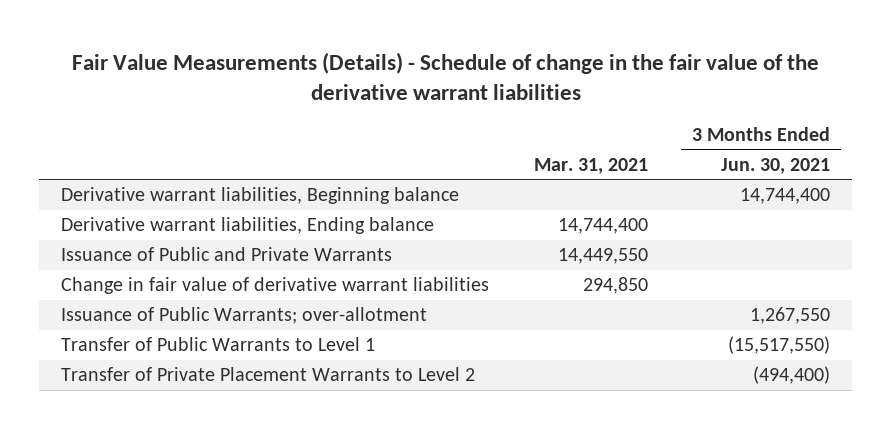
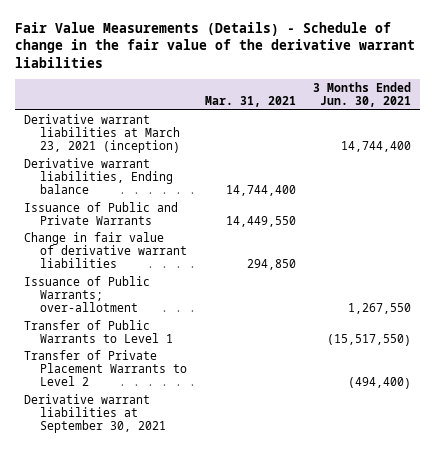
- Derivative warrant liabilities, Beginning balance | | 14,744,400
+ Derivative warrant liabilities at March 23, 2021 (inception) | | 14,744,400
+ Derivative warrant liabilities at September 30, 2021

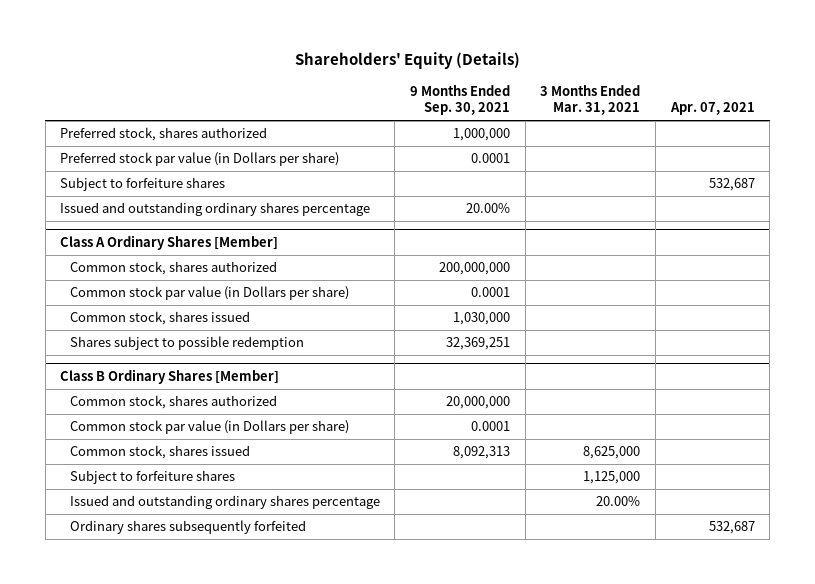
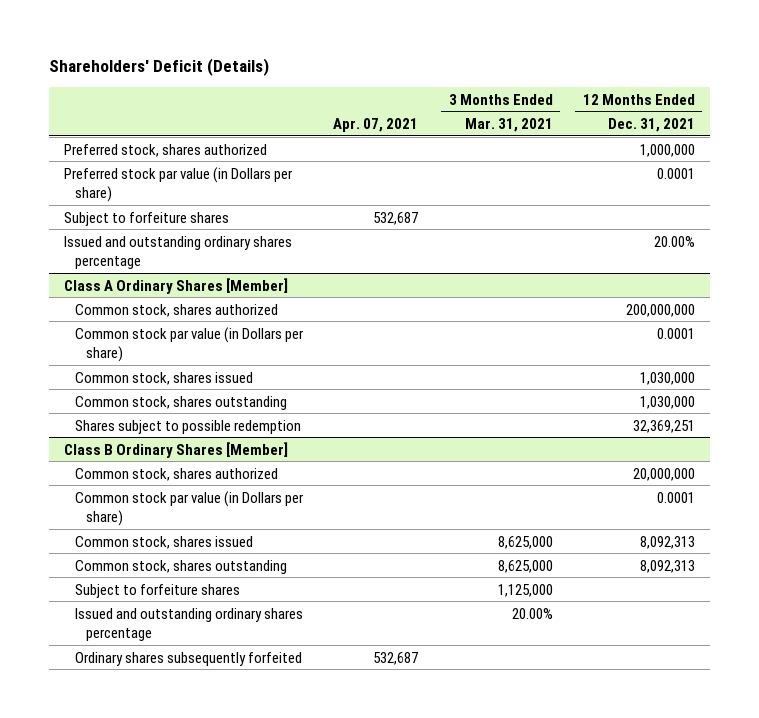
- Shareholders' Equity (Details)
+ Shareholders' Deficit (Details)
- | 9 Months Ended Sep. 30, 2021 | 3 Months Ended Mar. 31, 2021 | Apr. 07, 2021
+ | Apr. 07, 2021 | 3 Months Ended Mar. 31, 2021 | 12 Months Ended Dec. 31, 2021
@ Class A Ordinary Shares [Member]
+ Common stock, shares outstanding | | | 1,030,000
@ Class B Ordinary Shares [Member]
+ Common stock, shares outstanding | | 8,625,000 | 8,092,313

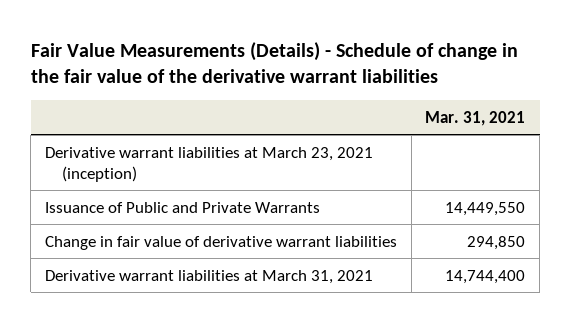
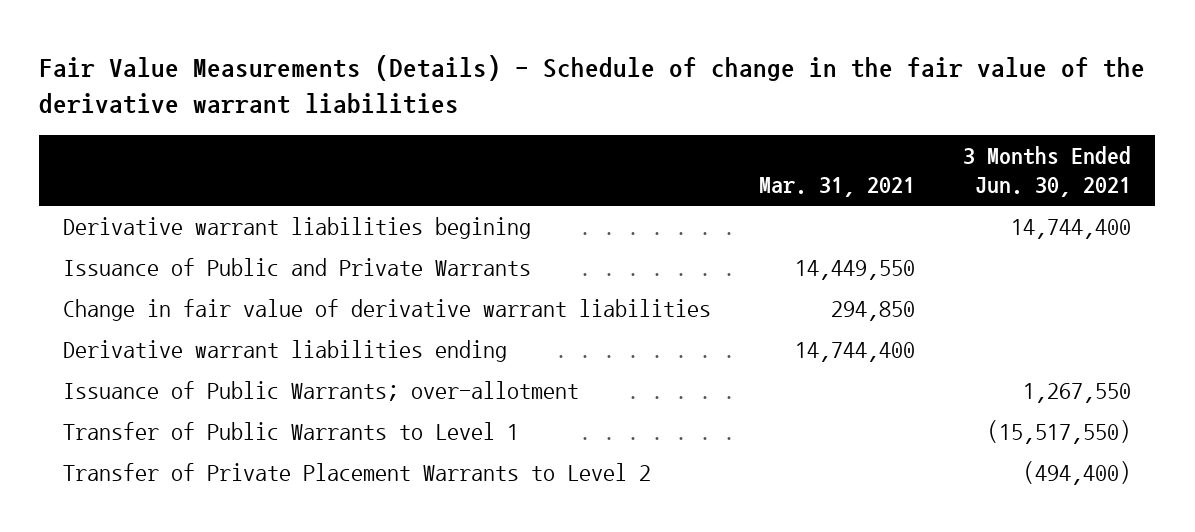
- | Mar. 31, 2021
+ | Mar. 31, 2021 | 3 Months Ended Jun. 30, 2021
- Derivative warrant liabilities at March 23, 2021 (inception)
+ Derivative warrant liabilities begining | | 14,744,400
- Derivative warrant liabilities at March 31, 2021 | 14,744,400
+ Derivative warrant liabilities ending | 14,744,400 |
+ Issuance of Public Warrants; over-allotment | | 1,267,550
+ Transfer of Public Warrants to Level 1 | | (15,517,550)
+ Transfer of Private Placement Warrants to Level 2 | | (494,400)

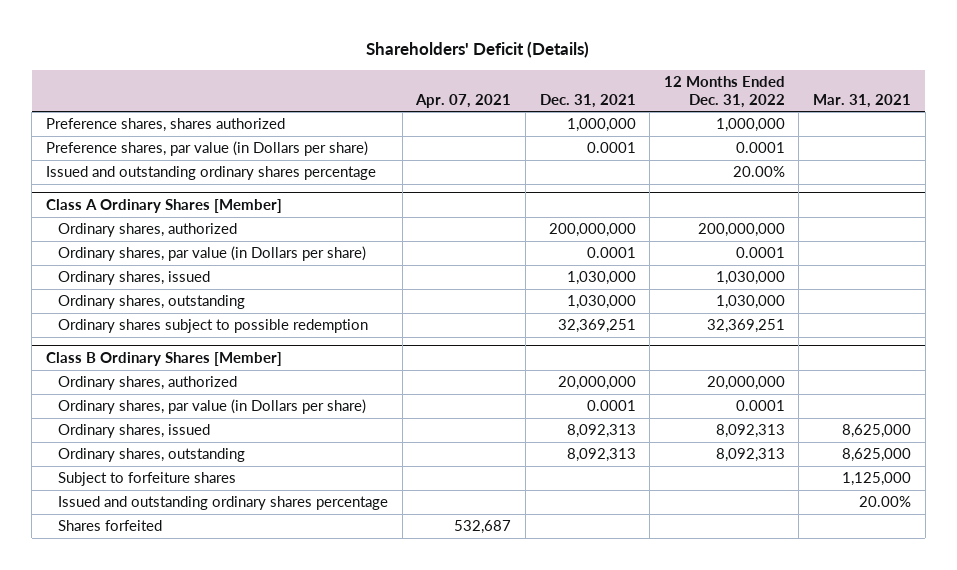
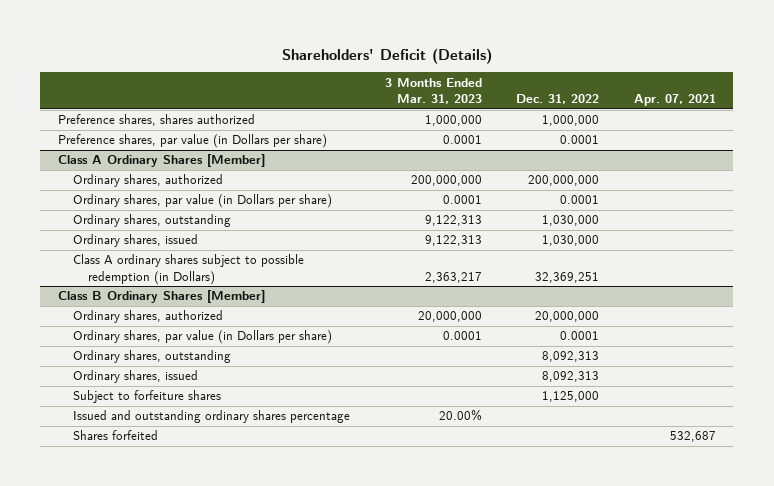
- | Apr. 07, 2021 | Dec. 31, 2021 | 12 Months Ended Dec. 31, 2022 | Mar. 31, 2021
+ | 3 Months Ended Mar. 31, 2023 | Dec. 31, 2022 | Apr. 07, 2021
- Issued and outstanding ordinary shares percentage | | | 20.00% |
@ Class A Ordinary Shares [Member]
- Ordinary shares subject to possible redemption | | 32,369,251 | 32,369,251 |
moved down: Ordinary shares, issued | 9,122,313 | 1,030,000 |
+ Class A ordinary shares subject to possible redemption (in Dollars) | 2,363,217 | 32,369,251 |
@ Class B Ordinary Shares [Member]
moved down: Ordinary shares, issued | | 8,092,313 |

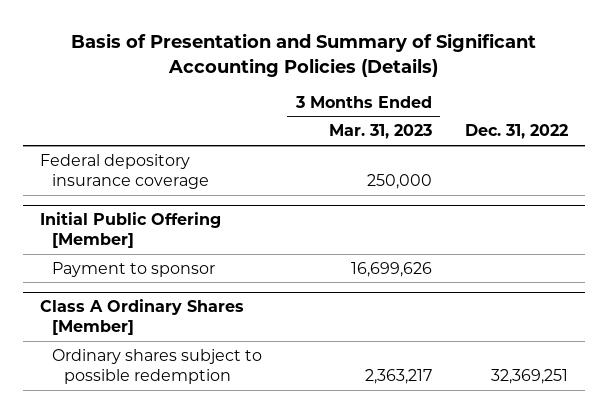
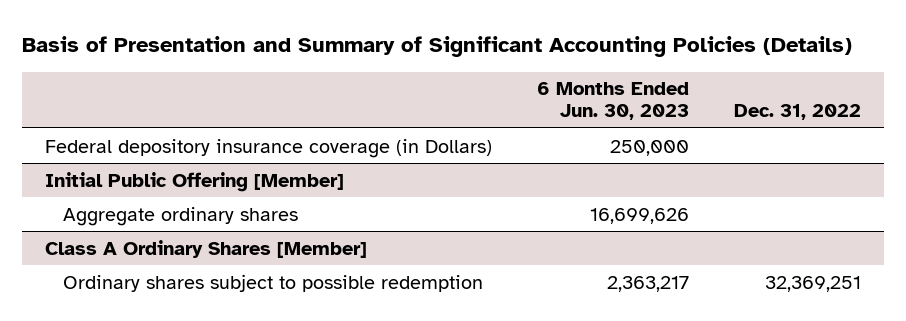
- | 3 Months Ended Mar. 31, 2023 | Dec. 31, 2022
+ | 6 Months Ended Jun. 30, 2023 | Dec. 31, 2022
- Federal depository insurance coverage | 250,000 |
+ Federal depository insurance coverage (in Dollars) | 250,000 |
@ Initial Public Offering [Member]
- Payment to sponsor | 16,699,626 |
+ Aggregate ordinary shares | 16,699,626 |

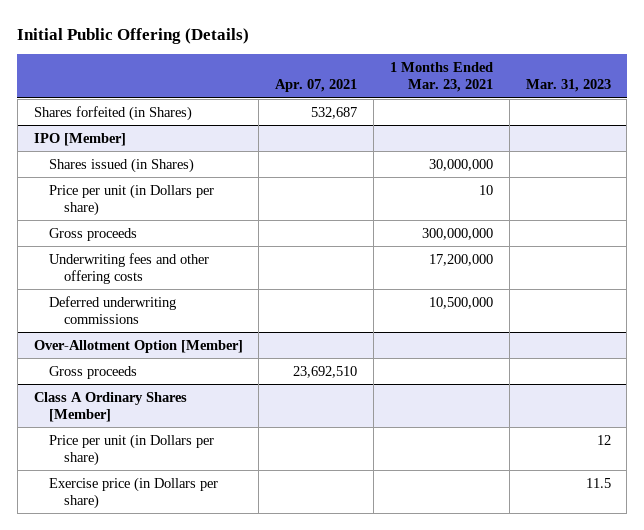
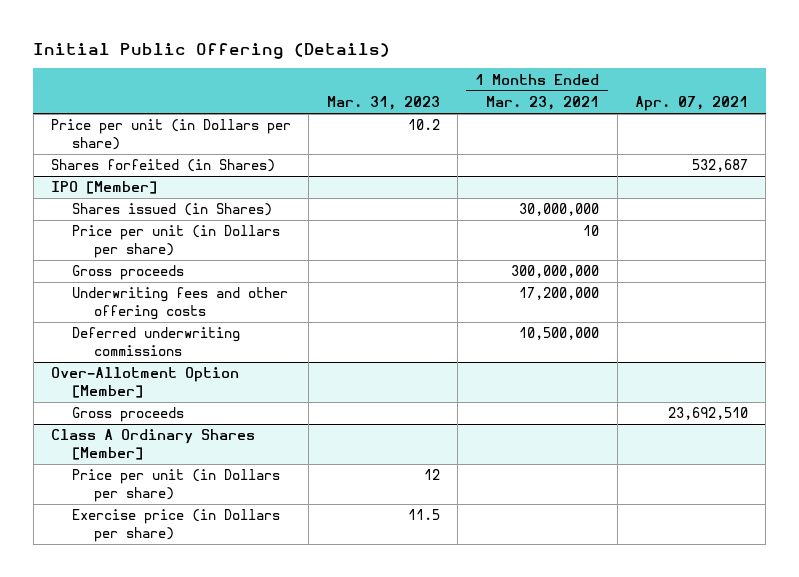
- | Apr. 07, 2021 | 1 Months Ended Mar. 23, 2021 | Mar. 31, 2023
+ | Mar. 31, 2023 | 1 Months Ended Mar. 23, 2021 | Apr. 07, 2021
+ Price per unit (in Dollars per share) | 10.2 | |

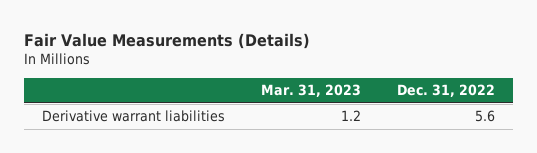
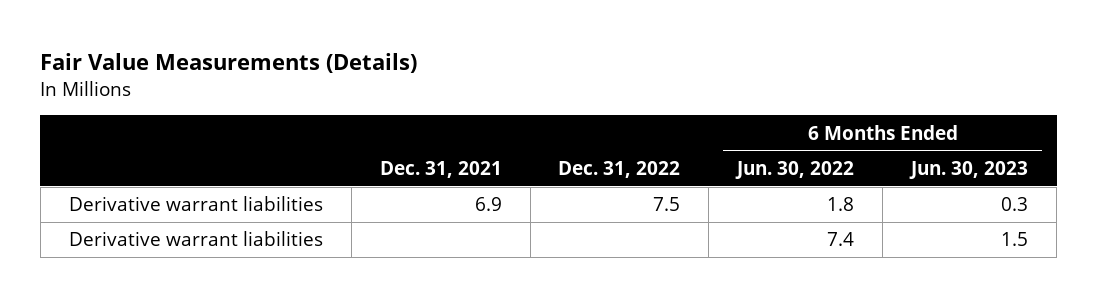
- | Mar. 31, 2023 | Dec. 31, 2022
+ | Dec. 31, 2021 | Dec. 31, 2022 | 6 Months Ended Jun. 30, 2022 | 6 Months Ended Jun. 30, 2023
- Derivative warrant liabilities | 1.2 | 5.6
+ Derivative warrant liabilities | 6.9 | 7.5 | 1.8 | 0.3
+ Derivative warrant liabilities | | | 7.4 | 1.5

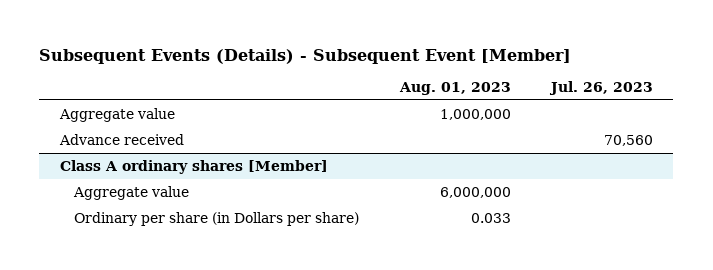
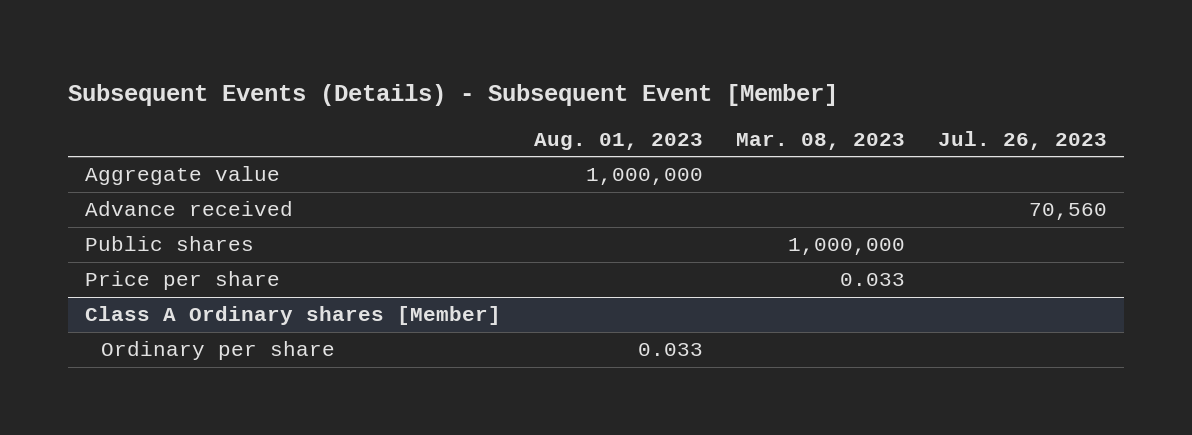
- | Aug. 01, 2023 | Jul. 26, 2023
+ | Aug. 01, 2023 | Mar. 08, 2023 | Jul. 26, 2023
- Class A ordinary shares [Member]
- Aggregate value | 6,000,000 |
- Ordinary per share (in Dollars per share) | 0.033 |
+ Public shares | | 1,000,000 |
+ Price per share | | 0.033 |
+ Class A Ordinary shares [Member]
+ Ordinary per share | 0.033 | |

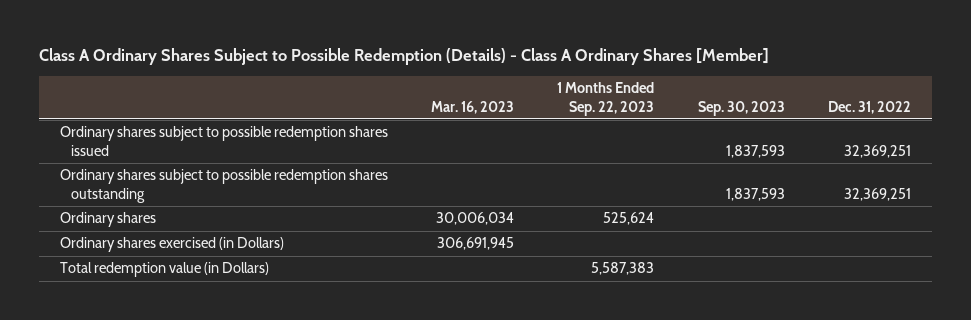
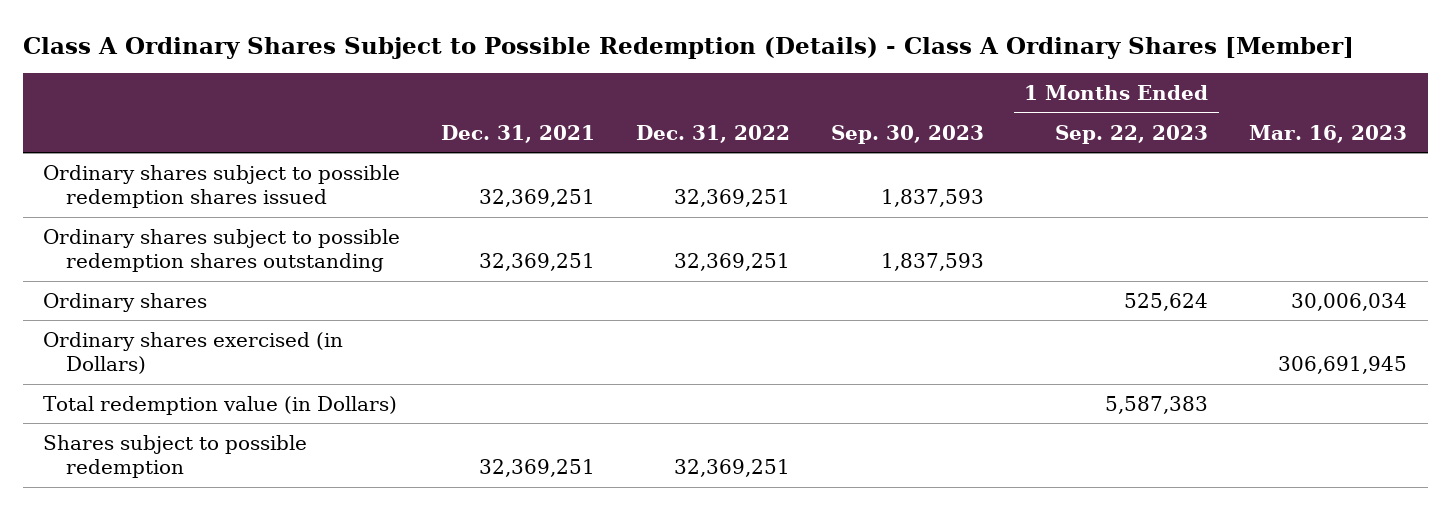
- | Mar. 16, 2023 | 1 Months Ended Sep. 22, 2023 | Sep. 30, 2023 | Dec. 31, 2022
+ | Dec. 31, 2021 | Dec. 31, 2022 | Sep. 30, 2023 | 1 Months Ended Sep. 22, 2023 | Mar. 16, 2023
+ Shares subject to possible redemption | 32,369,251 | 32,369,251 | | |

